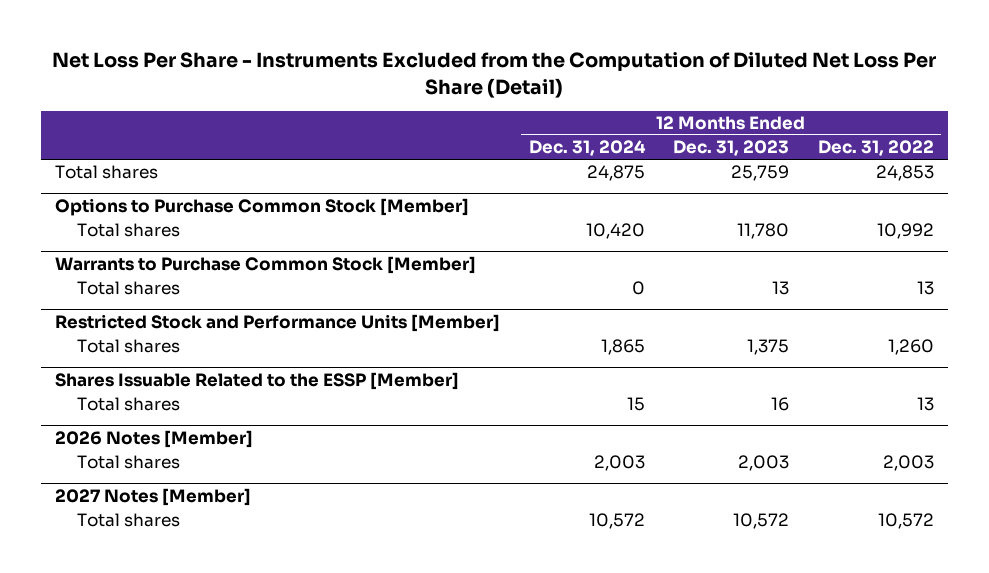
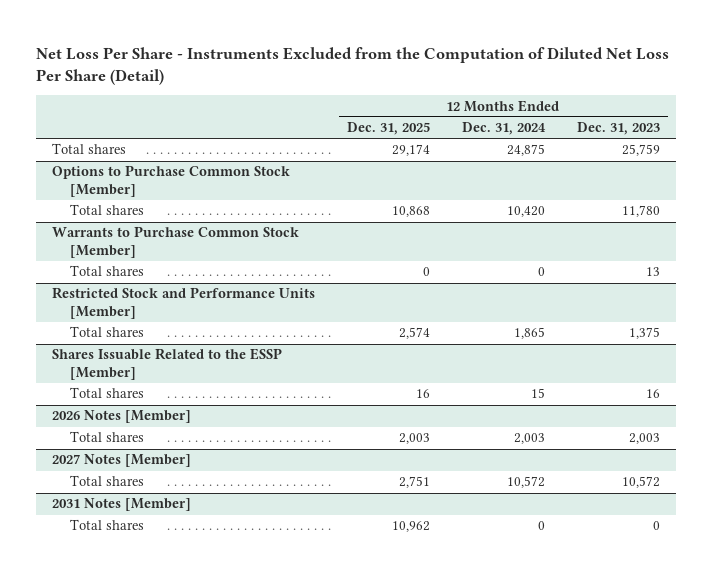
- | 12 Months Ended Dec. 31, 2024 | 12 Months Ended Dec. 31, 2023 | 12 Months Ended Dec. 31, 2022
+ | 12 Months Ended Dec. 31, 2025 | 12 Months Ended Dec. 31, 2024 | 12 Months Ended Dec. 31, 2023
+ 2031 Notes [Member]
+ Total shares | 10,962 | 0 | 0

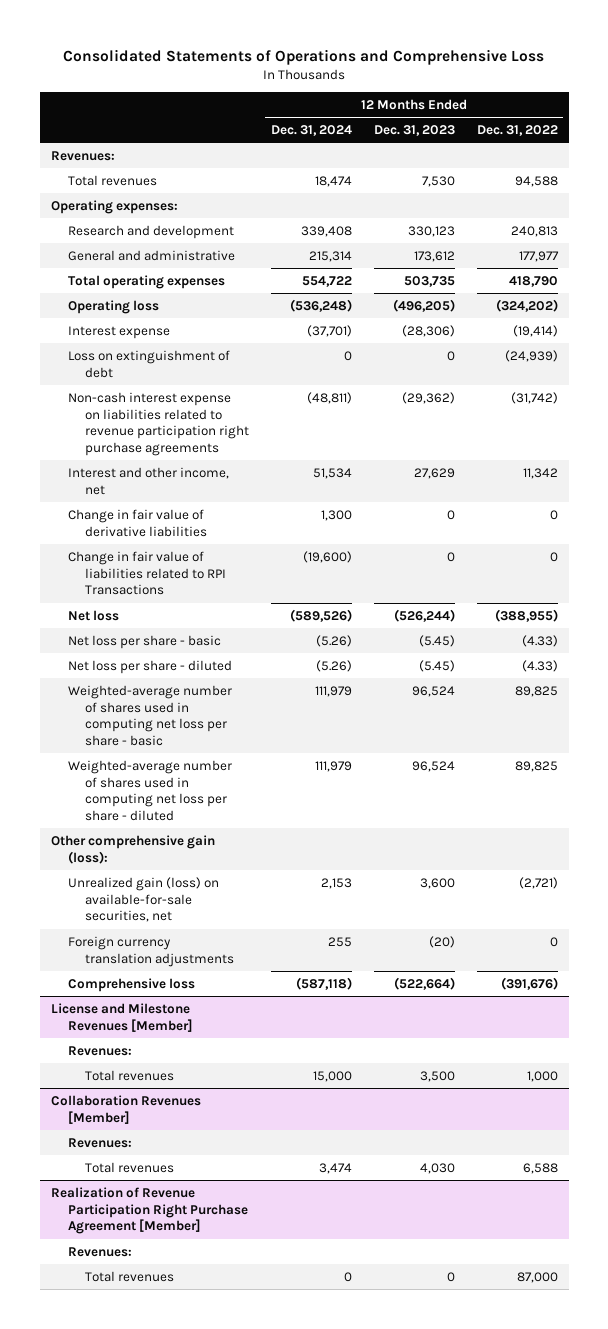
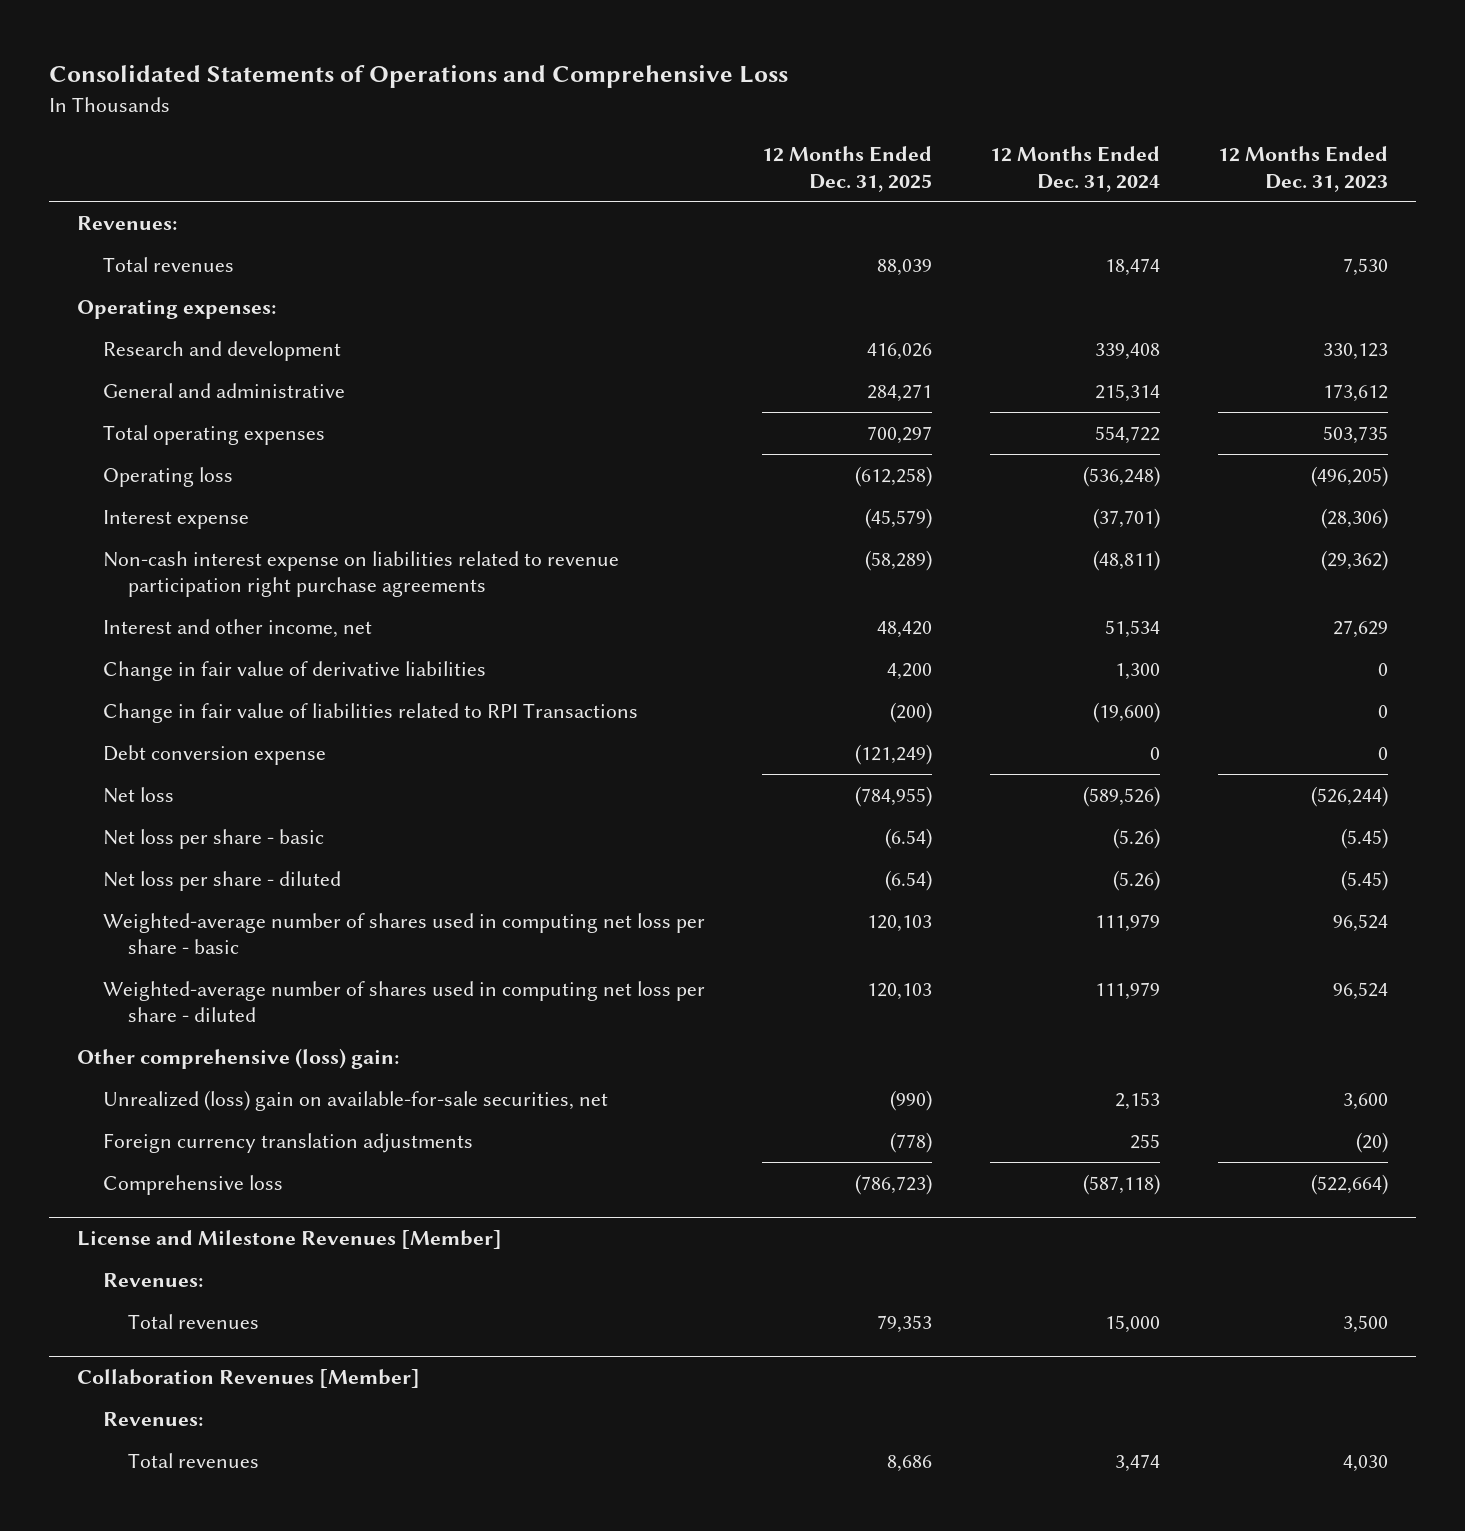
- | 12 Months Ended Dec. 31, 2024 | 12 Months Ended Dec. 31, 2023 | 12 Months Ended Dec. 31, 2022
+ | 12 Months Ended Dec. 31, 2025 | 12 Months Ended Dec. 31, 2024 | 12 Months Ended Dec. 31, 2023
- Loss on extinguishment of debt | 0 | 0 | (24,939)
+ Debt conversion expense | (121,249) | 0 | 0
- Other comprehensive gain (loss):
- Unrealized gain (loss) on available-for-sale securities, net | 2,153 | 3,600 | (2,721)
+ Other comprehensive (loss) gain:
+ Unrealized (loss) gain on available-for-sale securities, net | (990) | 2,153 | 3,600
- Realization of Revenue Participation Right Purchase Agreement [Member]
- Revenues:
- Total revenues | 0 | 0 | 87,000

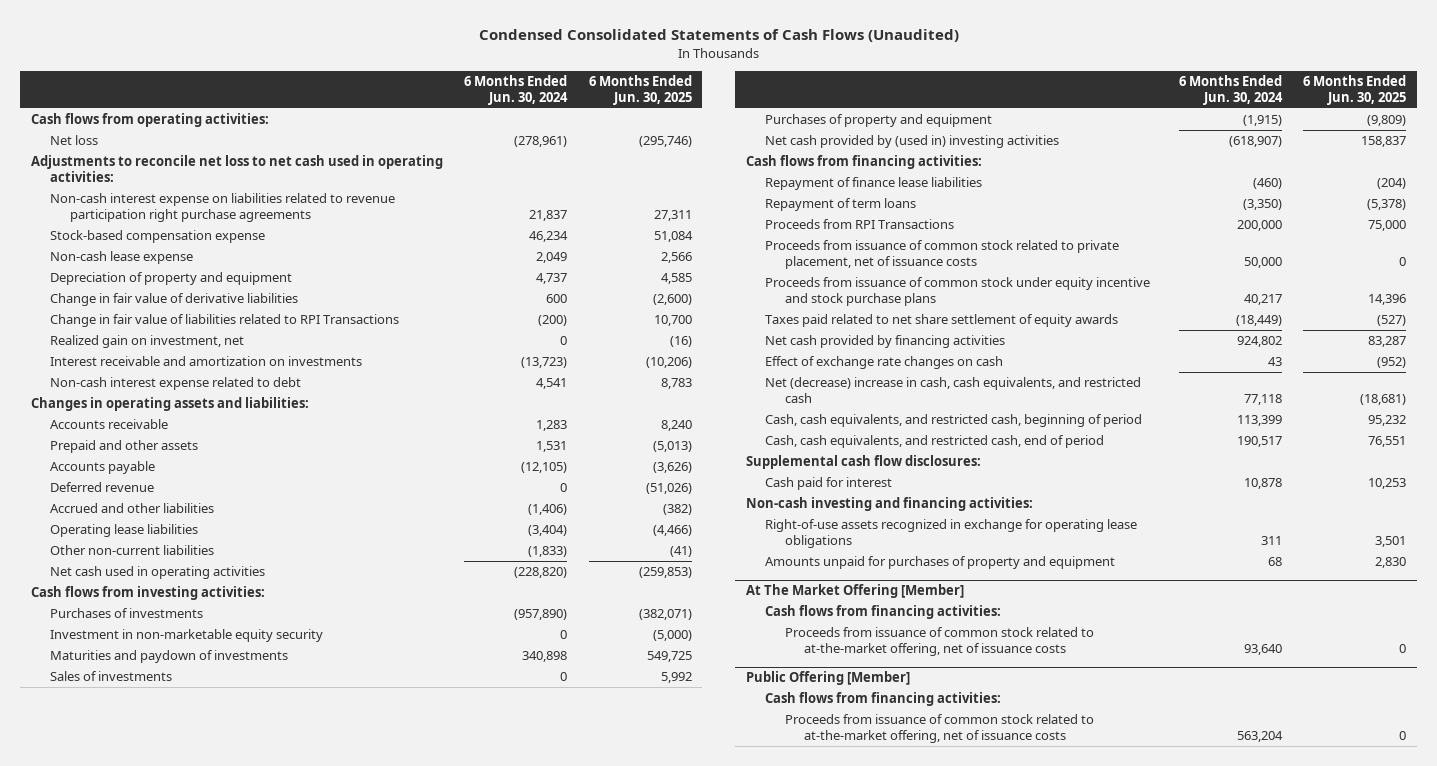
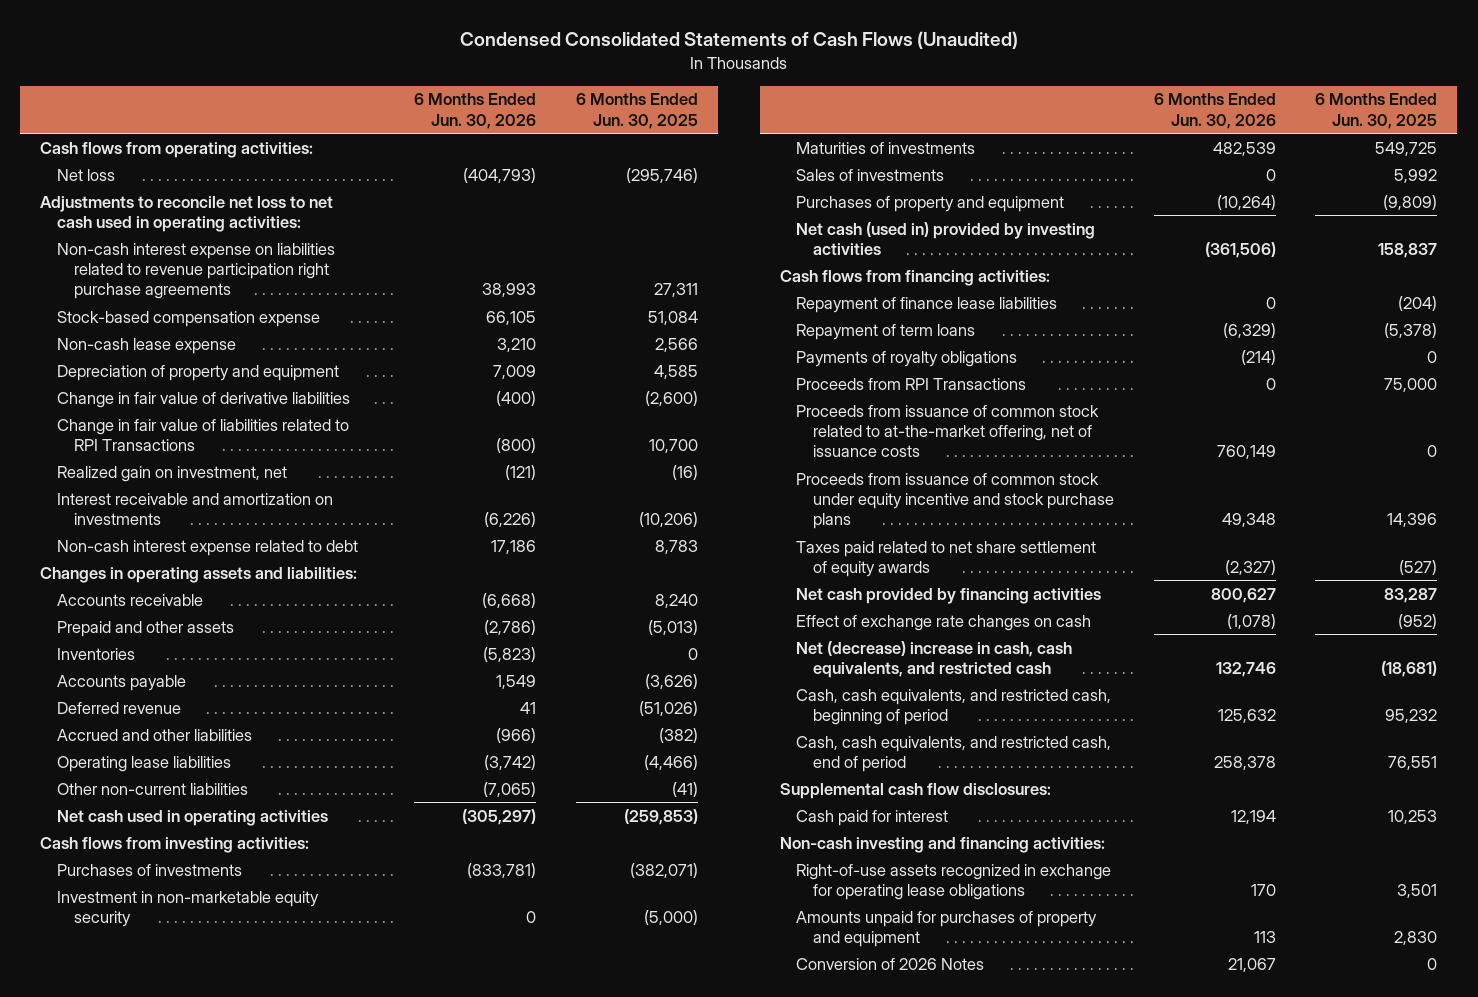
- | 6 Months Ended Jun. 30, 2024 | 6 Months Ended Jun. 30, 2025
+ | 6 Months Ended Jun. 30, 2026 | 6 Months Ended Jun. 30, 2025
+ Inventories | (5,823) | 0
- Maturities and paydown of investments | 340,898 | 549,725
+ Maturities of investments | 482,539 | 549,725
- Net cash provided by (used in) investing activities | (618,907) | 158,837
+ Net cash (used in) provided by investing activities | (361,506) | 158,837
+ Payments of royalty obligations | (214) | 0
- Proceeds from issuance of common stock related to private placement, net of issuance costs | 50,000 | 0
+ Proceeds from issuance of common stock related to at-the-market offering, net of issuance costs | 760,149 | 0
- At The Market Offering [Member]
- Cash flows from financing activities:
- Proceeds from issuance of common stock related to at-the-market offering, net of issuance costs | 93,640 | 0
- Public Offering [Member]
- Cash flows from financing activities:
- Proceeds from issuance of common stock related to at-the-market offering, net of issuance costs | 563,204 | 0
+ Conversion of 2026 Notes | 21,067 | 0

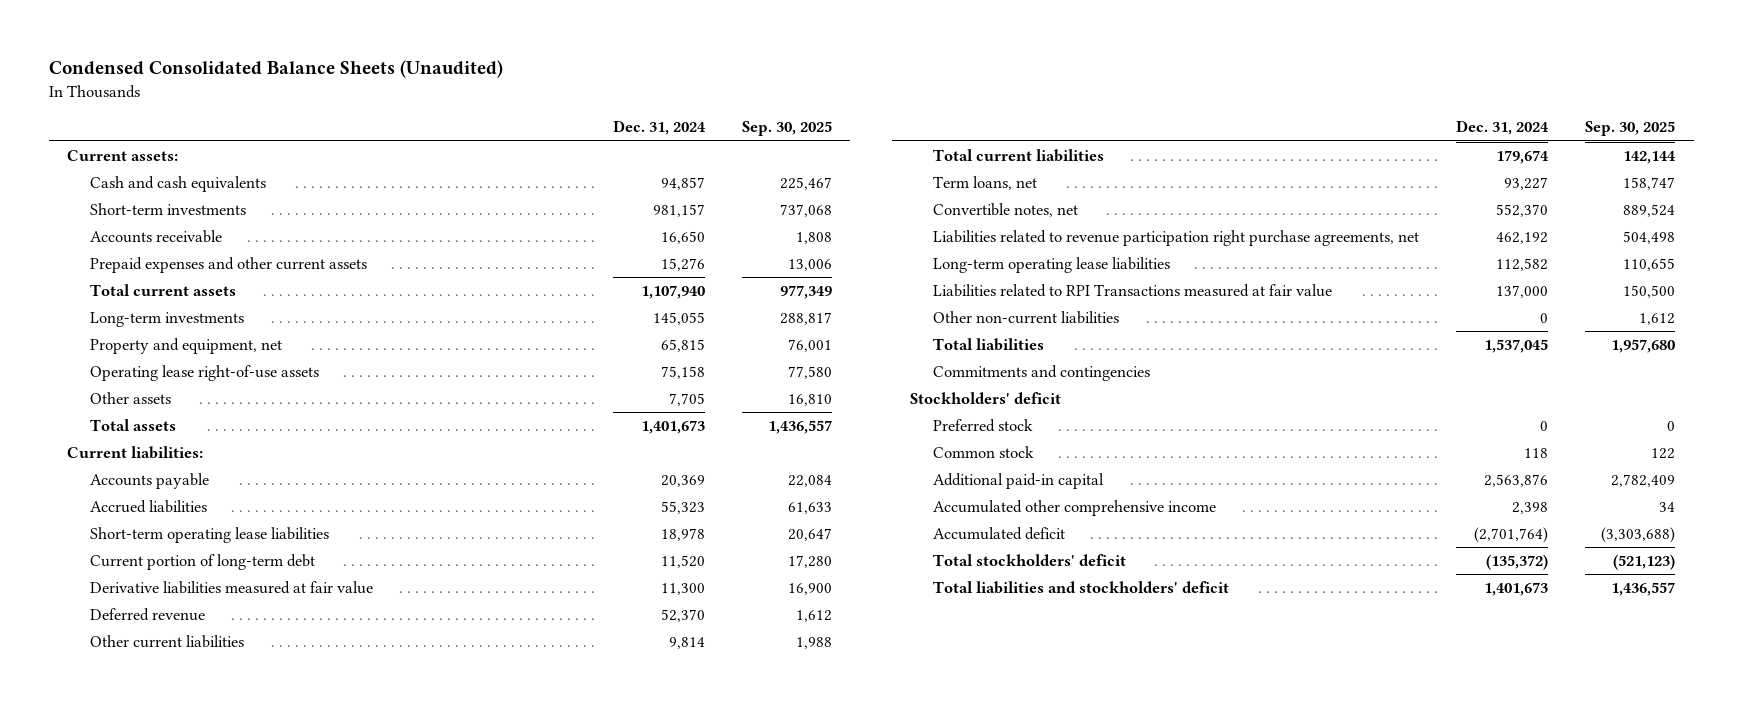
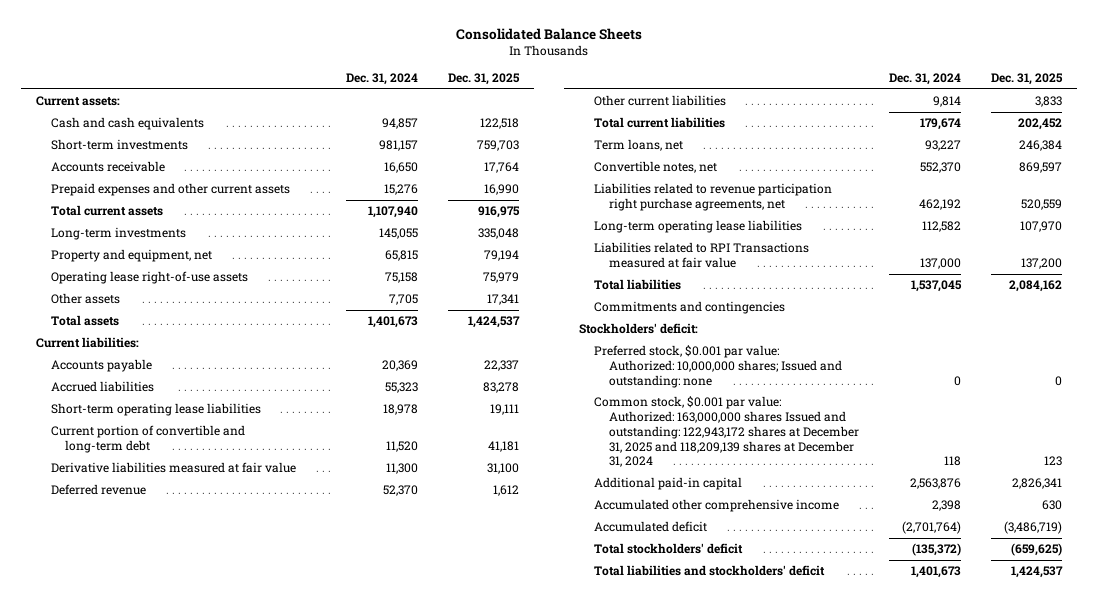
- Condensed Consolidated Balance Sheets (Unaudited)
+ Consolidated Balance Sheets
- | Dec. 31, 2024 | Sep. 30, 2025
+ | Dec. 31, 2024 | Dec. 31, 2025
- Current portion of long-term debt | 11,520 | 17,280
+ Current portion of convertible and long-term debt | 11,520 | 41,181
- Other non-current liabilities | 0 | 1,612
- Stockholders' deficit
- Preferred stock | 0 | 0
- Common stock | 118 | 122
+ Stockholders' deficit:
+ Preferred stock, $0.001 par value: Authorized: 10,000,000 shares; Issued and outstanding: none | 0 | 0
+ Common stock, $0.001 par value: Authorized: 163,000,000 shares Issued and outstanding: 122,943,172 shares at December 31, 2025 and 118,209,139 shares at December 31, 2024 | 118 | 123

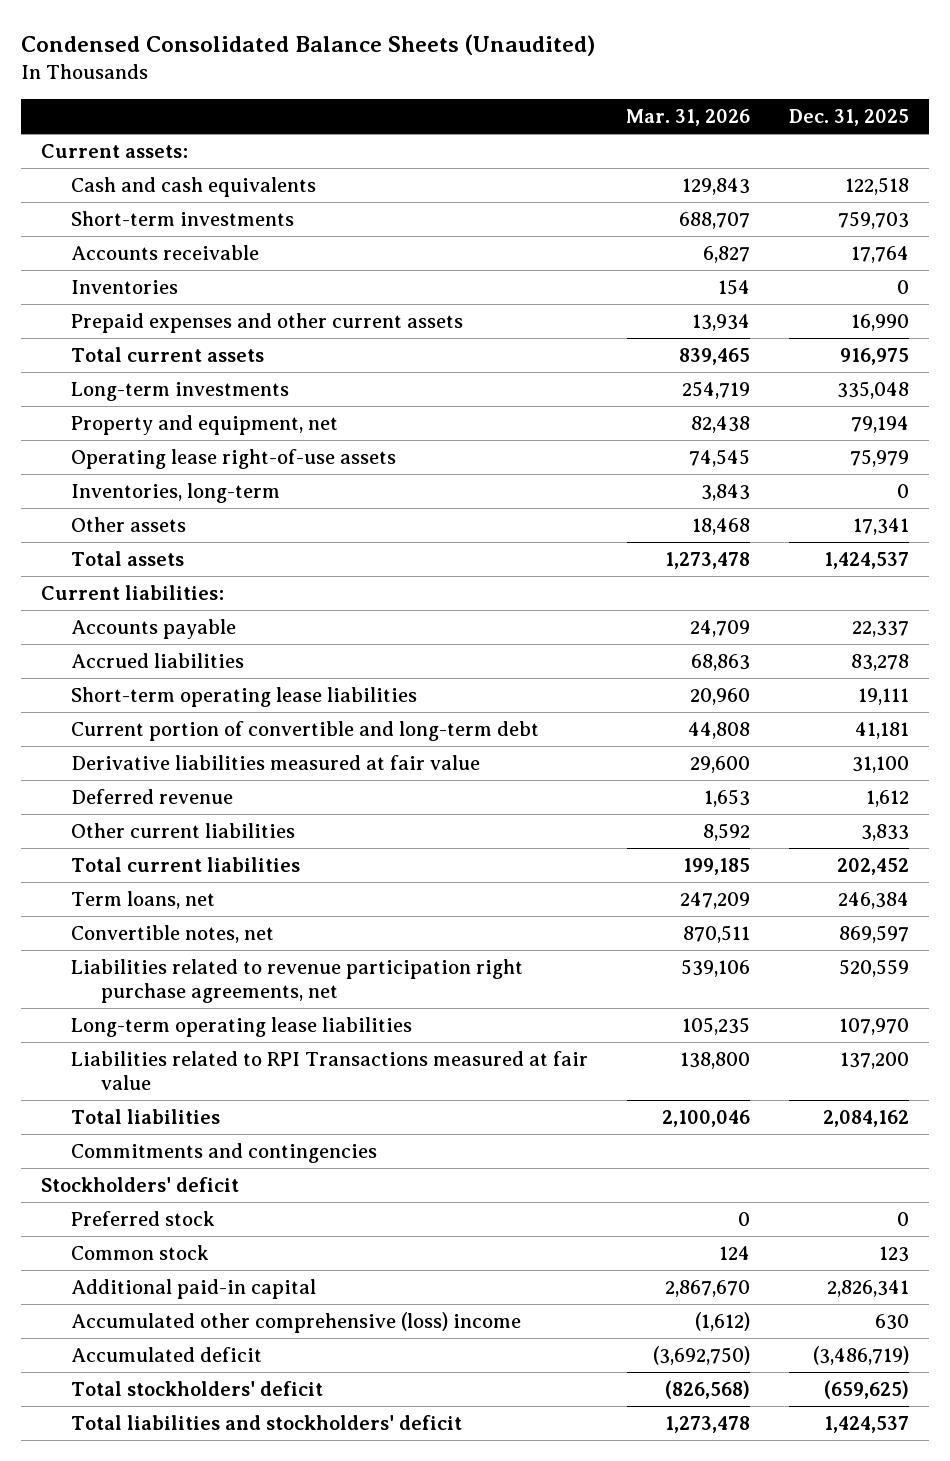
- Consolidated Balance Sheets
+ Condensed Consolidated Balance Sheets (Unaudited)
- | Dec. 31, 2024 | Dec. 31, 2025
+ | Mar. 31, 2026 | Dec. 31, 2025
+ Inventories | 154 | 0
+ Inventories, long-term | 3,843 | 0
- Stockholders' deficit:
- Preferred stock, $0.001 par value: Authorized: 10,000,000 shares; Issued and outstanding: none | 0 | 0
- Common stock, $0.001 par value: Authorized: 163,000,000 shares Issued and outstanding: 122,943,172 shares at December 31, 2025 and 118,209,139 shares at December 31, 2024 | 118 | 123
+ Stockholders' deficit
+ Preferred stock | 0 | 0
+ Common stock | 124 | 123
- Accumulated other comprehensive income | 2,398 | 630
+ Accumulated other comprehensive (loss) income | (1,612) | 630

